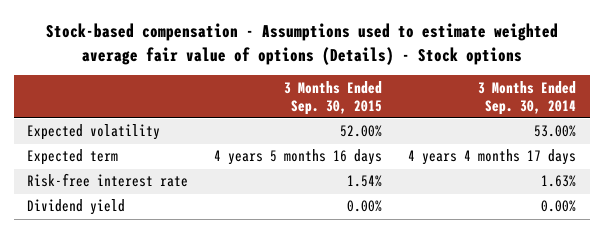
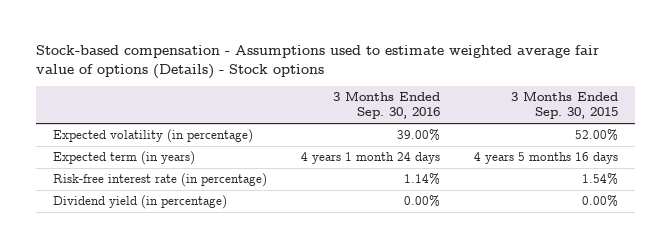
- | 3 Months Ended Sep. 30, 2015 | 3 Months Ended Sep. 30, 2014
+ | 3 Months Ended Sep. 30, 2016 | 3 Months Ended Sep. 30, 2015
- Expected volatility | 52.00% | 53.00%
- Expected term | 4 years 5 months 16 days | 4 years 4 months 17 days
- Risk-free interest rate | 1.54% | 1.63%
- Dividend yield | 0.00% | 0.00%
+ Expected volatility (in percentage) | 39.00% | 52.00%
+ Expected term (in years) | 4 years 1 month 24 days | 4 years 5 months 16 days
+ Risk-free interest rate (in percentage) | 1.14% | 1.54%
+ Dividend yield (in percentage) | 0.00% | 0.00%

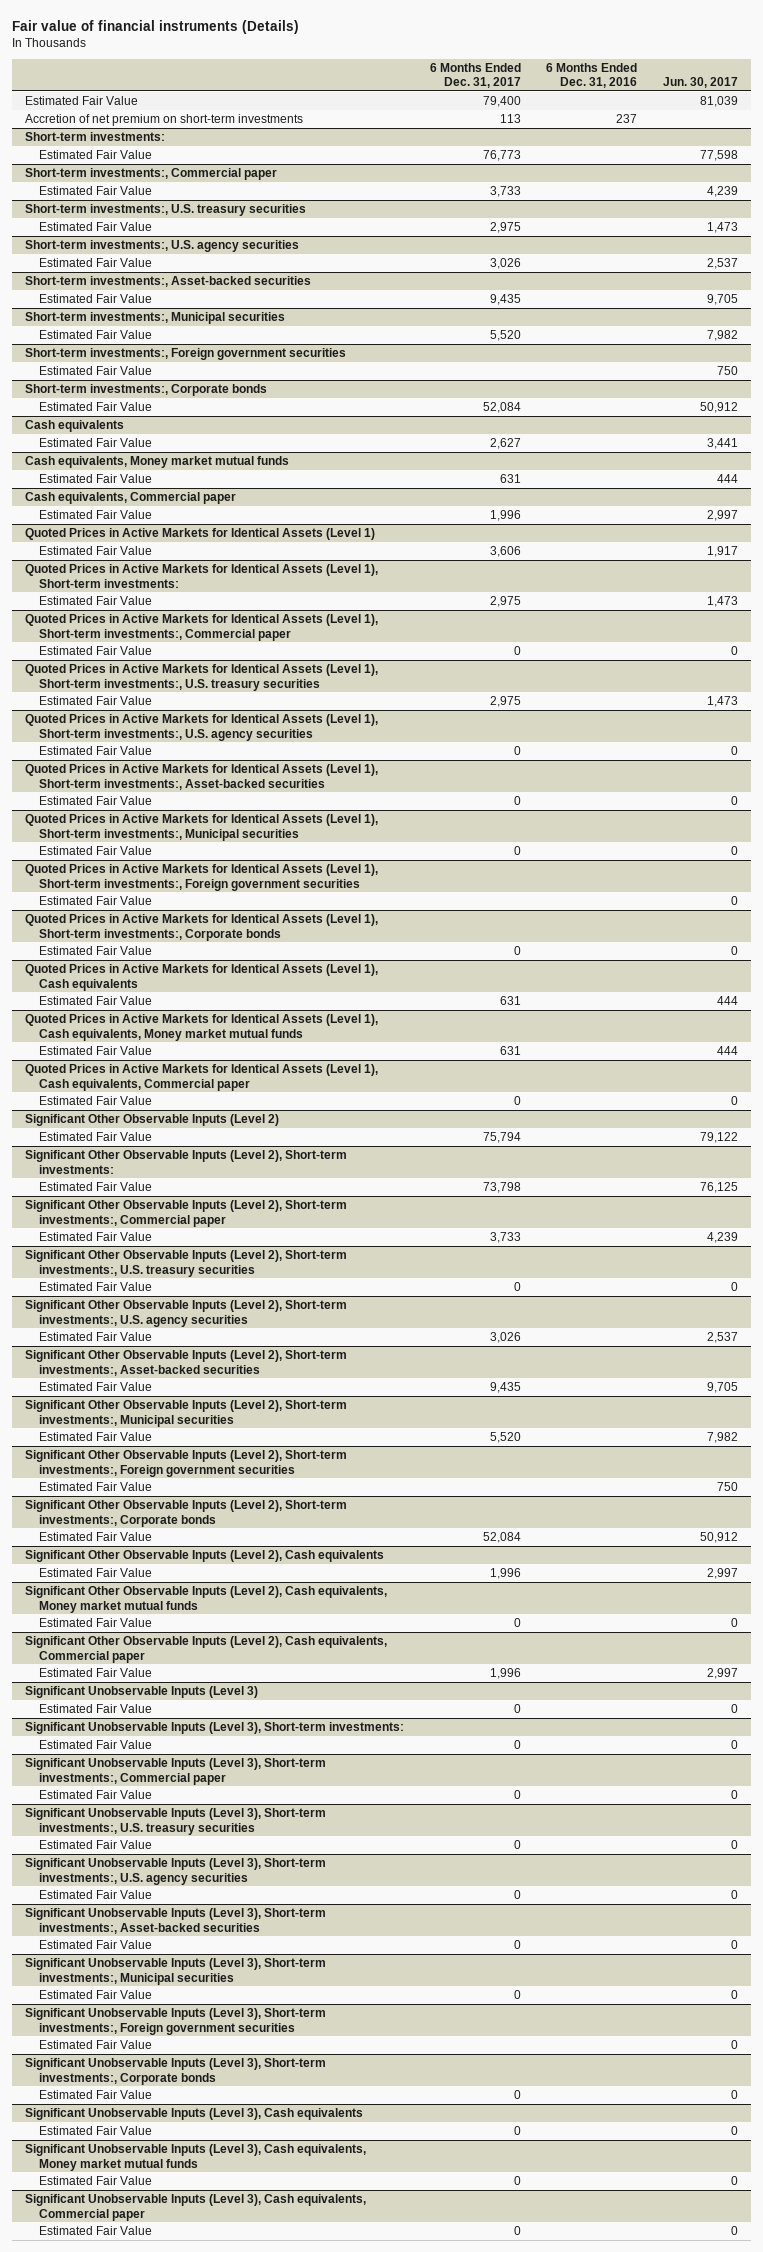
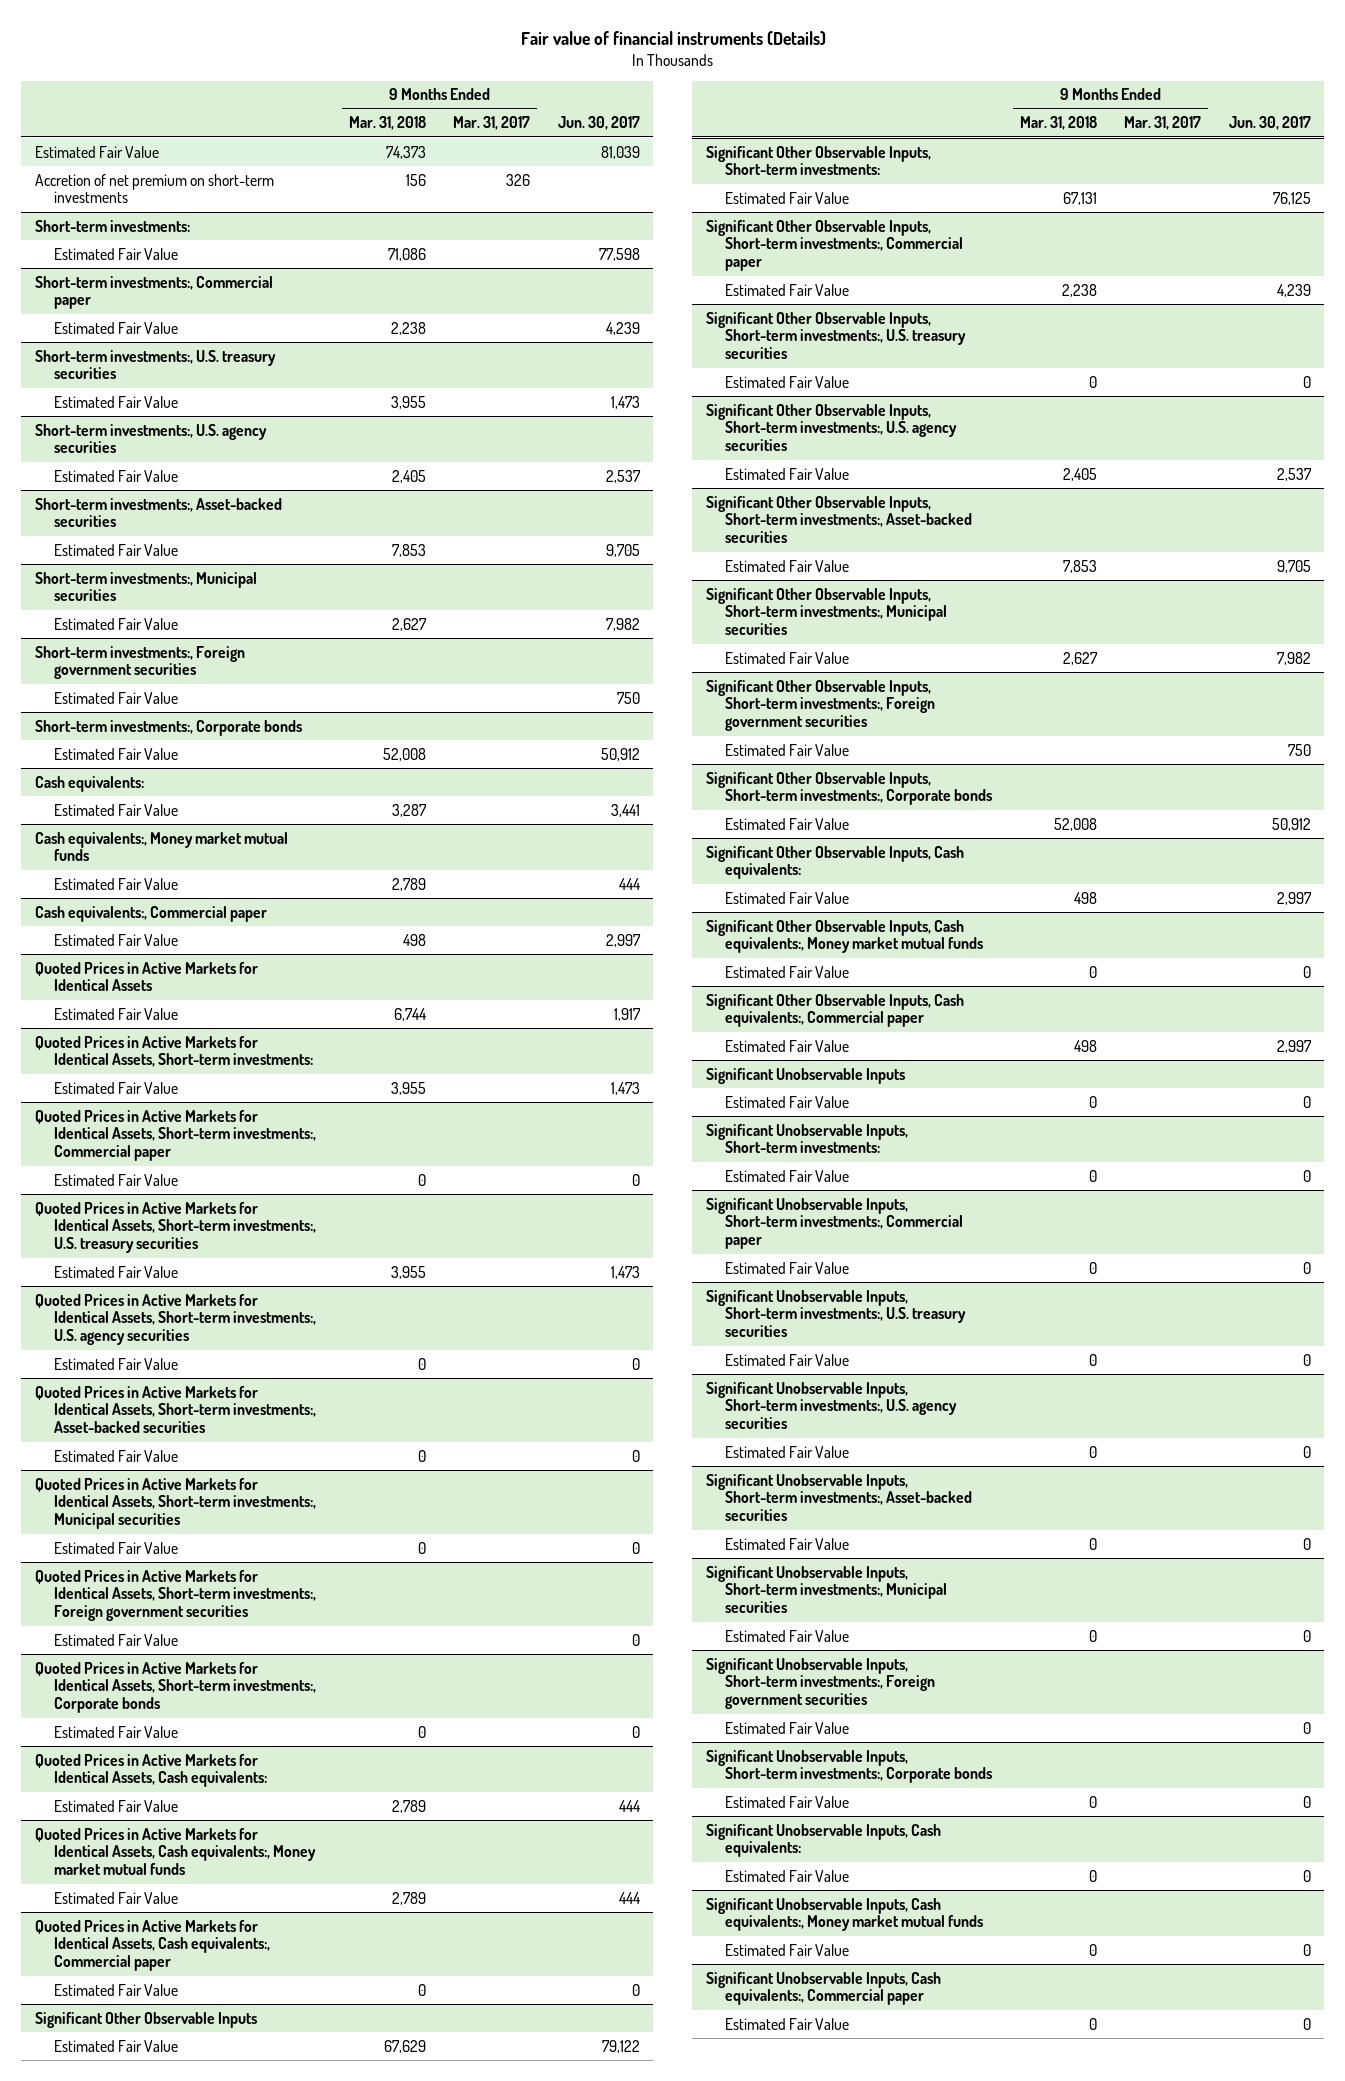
- | 6 Months Ended Dec. 31, 2017 | 6 Months Ended Dec. 31, 2016 | Jun. 30, 2017
+ | 9 Months Ended Mar. 31, 2018 | 9 Months Ended Mar. 31, 2017 | Jun. 30, 2017
- Cash equivalents
+ Cash equivalents:
- Cash equivalents, Money market mutual funds
+ Cash equivalents:, Money market mutual funds
- Cash equivalents, Commercial paper
+ Cash equivalents:, Commercial paper
- Quoted Prices in Active Markets for Identical Assets (Level 1)
+ Quoted Prices in Active Markets for Identical Assets
- Quoted Prices in Active Markets for Identical Assets (Level 1), Short-term investments:
+ Quoted Prices in Active Markets for Identical Assets, Short-term investments:
- Quoted Prices in Active Markets for Identical Assets (Level 1), Short-term investments:, Commercial paper
+ Quoted Prices in Active Markets for Identical Assets, Short-term investments:, Commercial paper
- Quoted Prices in Active Markets for Identical Assets (Level 1), Short-term investments:, U.S. treasury securities
+ Quoted Prices in Active Markets for Identical Assets, Short-term investments:, U.S. treasury securities
- Quoted Prices in Active Markets for Identical Assets (Level 1), Short-term investments:, U.S. agency securities
+ Quoted Prices in Active Markets for Identical Assets, Short-term investments:, U.S. agency securities
- Quoted Prices in Active Markets for Identical Assets (Level 1), Short-term investments:, Asset-backed securities
+ Quoted Prices in Active Markets for Identical Assets, Short-term investments:, Asset-backed securities
- Quoted Prices in Active Markets for Identical Assets (Level 1), Short-term investments:, Municipal securities
+ Quoted Prices in Active Markets for Identical Assets, Short-term investments:, Municipal securities
- Quoted Prices in Active Markets for Identical Assets (Level 1), Short-term investments:, Foreign government securities
+ Quoted Prices in Active Markets for Identical Assets, Short-term investments:, Foreign government securities
- Quoted Prices in Active Markets for Identical Assets (Level 1), Short-term investments:, Corporate bonds
+ Quoted Prices in Active Markets for Identical Assets, Short-term investments:, Corporate bonds
- Quoted Prices in Active Markets for Identical Assets (Level 1), Cash equivalents
+ Quoted Prices in Active Markets for Identical Assets, Cash equivalents:
- Quoted Prices in Active Markets for Identical Assets (Level 1), Cash equivalents, Money market mutual funds
+ Quoted Prices in Active Markets for Identical Assets, Cash equivalents:, Money market mutual funds
- Quoted Prices in Active Markets for Identical Assets (Level 1), Cash equivalents, Commercial paper
+ Quoted Prices in Active Markets for Identical Assets, Cash equivalents:, Commercial paper
- Significant Other Observable Inputs (Level 2)
+ Significant Other Observable Inputs
- Significant Other Observable Inputs (Level 2), Short-term investments:
+ Significant Other Observable Inputs, Short-term investments:
- Significant Other Observable Inputs (Level 2), Short-term investments:, Commercial paper
+ Significant Other Observable Inputs, Short-term investments:, Commercial paper
- Significant Other Observable Inputs (Level 2), Short-term investments:, U.S. treasury securities
+ Significant Other Observable Inputs, Short-term investments:, U.S. treasury securities
- Significant Other Observable Inputs (Level 2), Short-term investments:, U.S. agency securities
+ Significant Other Observable Inputs, Short-term investments:, U.S. agency securities
- Significant Other Observable Inputs (Level 2), Short-term investments:, Asset-backed securities
+ Significant Other Observable Inputs, Short-term investments:, Asset-backed securities
- Significant Other Observable Inputs (Level 2), Short-term investments:, Municipal securities
+ Significant Other Observable Inputs, Short-term investments:, Municipal securities
- Significant Other Observable Inputs (Level 2), Short-term investments:, Foreign government securities
+ Significant Other Observable Inputs, Short-term investments:, Foreign government securities
- Significant Other Observable Inputs (Level 2), Short-term investments:, Corporate bonds
+ Significant Other Observable Inputs, Short-term investments:, Corporate bonds
- Significant Other Observable Inputs (Level 2), Cash equivalents
+ Significant Other Observable Inputs, Cash equivalents:
- Significant Other Observable Inputs (Level 2), Cash equivalents, Money market mutual funds
+ Significant Other Observable Inputs, Cash equivalents:, Money market mutual funds
- Significant Other Observable Inputs (Level 2), Cash equivalents, Commercial paper
+ Significant Other Observable Inputs, Cash equivalents:, Commercial paper
- Significant Unobservable Inputs (Level 3)
+ Significant Unobservable Inputs
- Significant Unobservable Inputs (Level 3), Short-term investments:
+ Significant Unobservable Inputs, Short-term investments:
- Significant Unobservable Inputs (Level 3), Short-term investments:, Commercial paper
+ Significant Unobservable Inputs, Short-term investments:, Commercial paper
- Significant Unobservable Inputs (Level 3), Short-term investments:, U.S. treasury securities
+ Significant Unobservable Inputs, Short-term investments:, U.S. treasury securities
- Significant Unobservable Inputs (Level 3), Short-term investments:, U.S. agency securities
+ Significant Unobservable Inputs, Short-term investments:, U.S. agency securities
- Significant Unobservable Inputs (Level 3), Short-term investments:, Asset-backed securities
+ Significant Unobservable Inputs, Short-term investments:, Asset-backed securities
- Significant Unobservable Inputs (Level 3), Short-term investments:, Municipal securities
+ Significant Unobservable Inputs, Short-term investments:, Municipal securities
- Significant Unobservable Inputs (Level 3), Short-term investments:, Foreign government securities
+ Significant Unobservable Inputs, Short-term investments:, Foreign government securities
- Significant Unobservable Inputs (Level 3), Short-term investments:, Corporate bonds
+ Significant Unobservable Inputs, Short-term investments:, Corporate bonds
- Significant Unobservable Inputs (Level 3), Cash equivalents
+ Significant Unobservable Inputs, Cash equivalents:
- Significant Unobservable Inputs (Level 3), Cash equivalents, Money market mutual funds
+ Significant Unobservable Inputs, Cash equivalents:, Money market mutual funds
- Significant Unobservable Inputs (Level 3), Cash equivalents, Commercial paper
+ Significant Unobservable Inputs, Cash equivalents:, Commercial paper

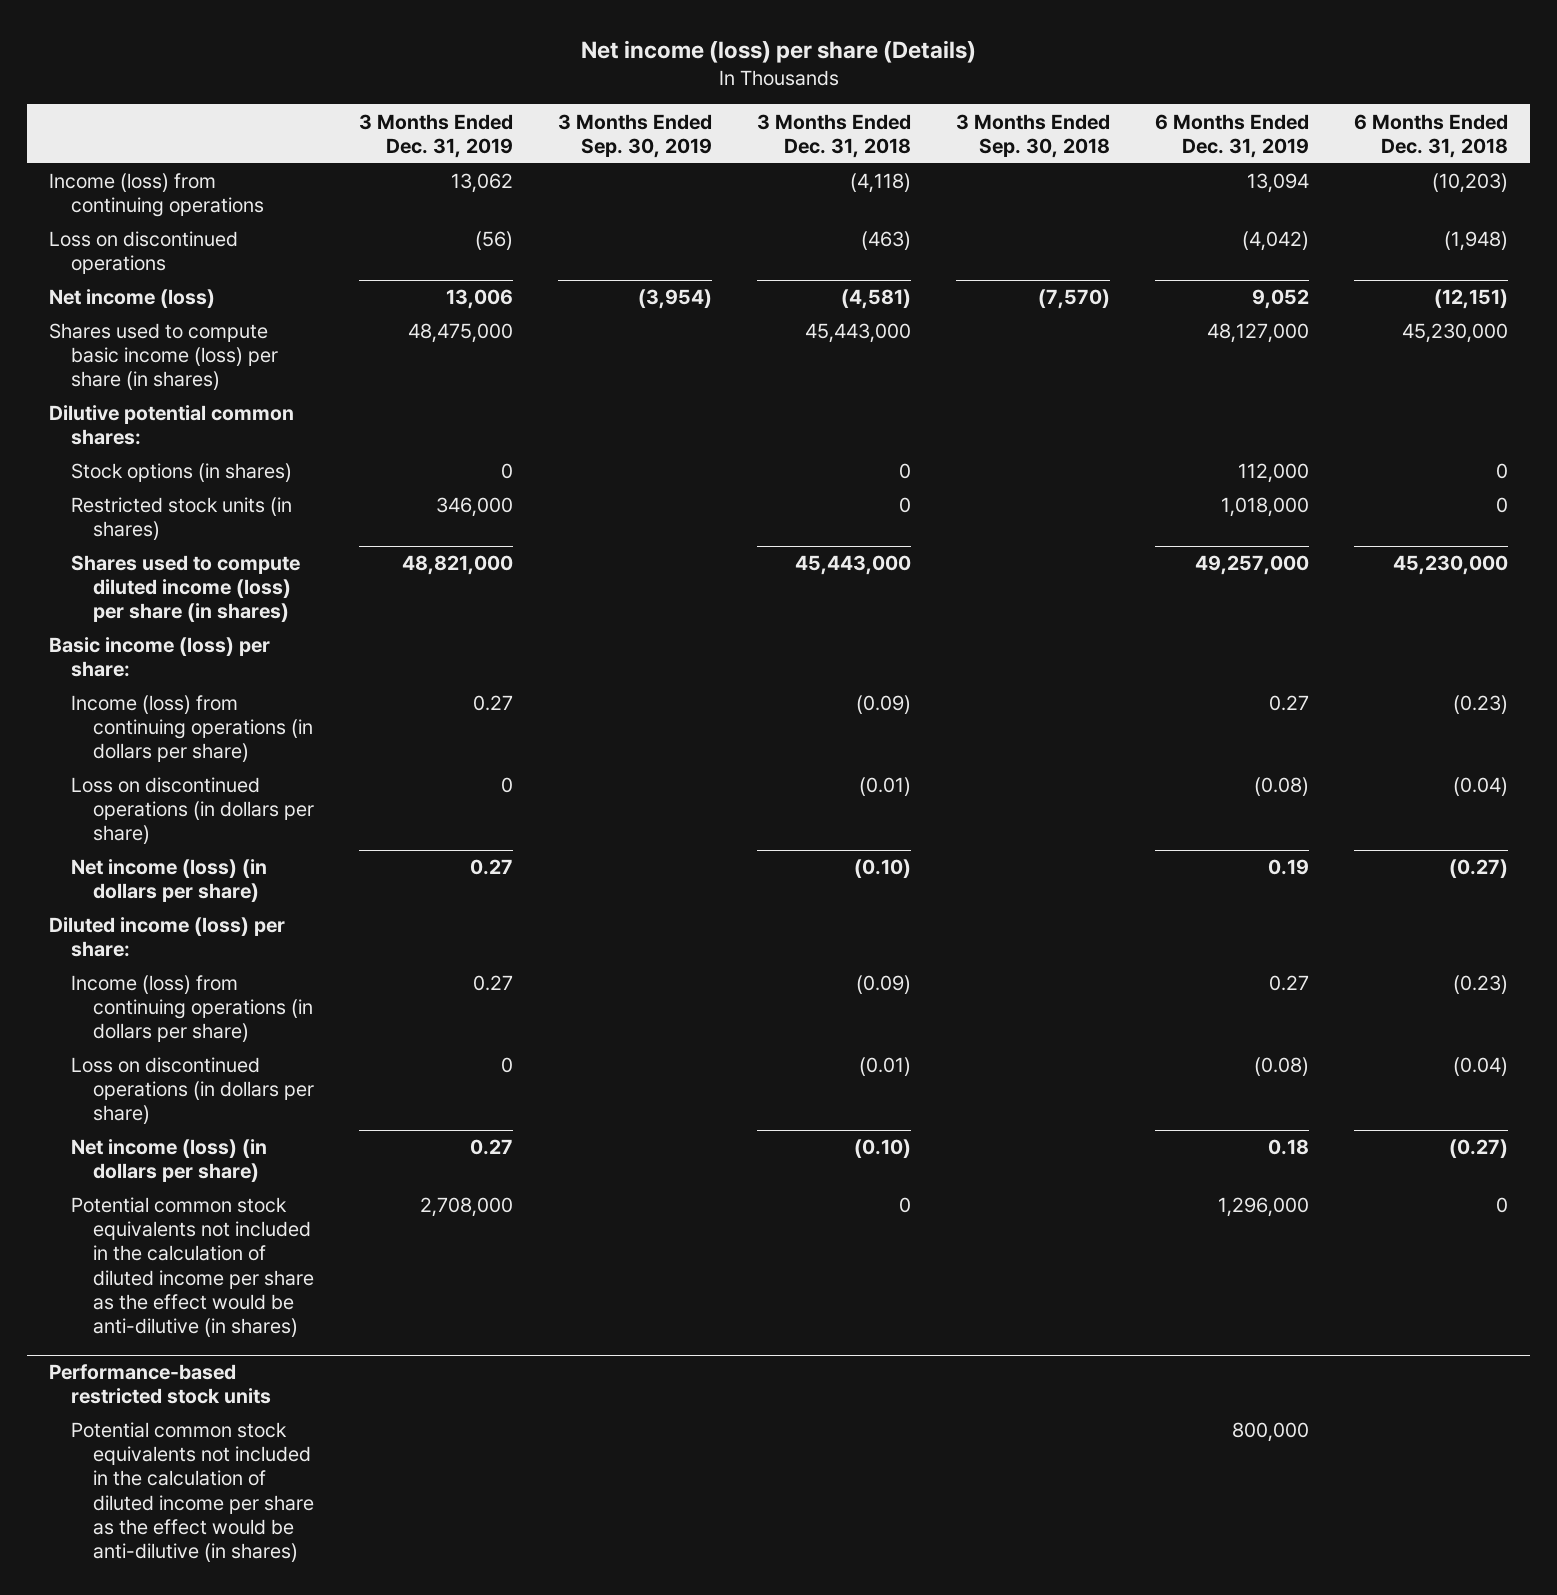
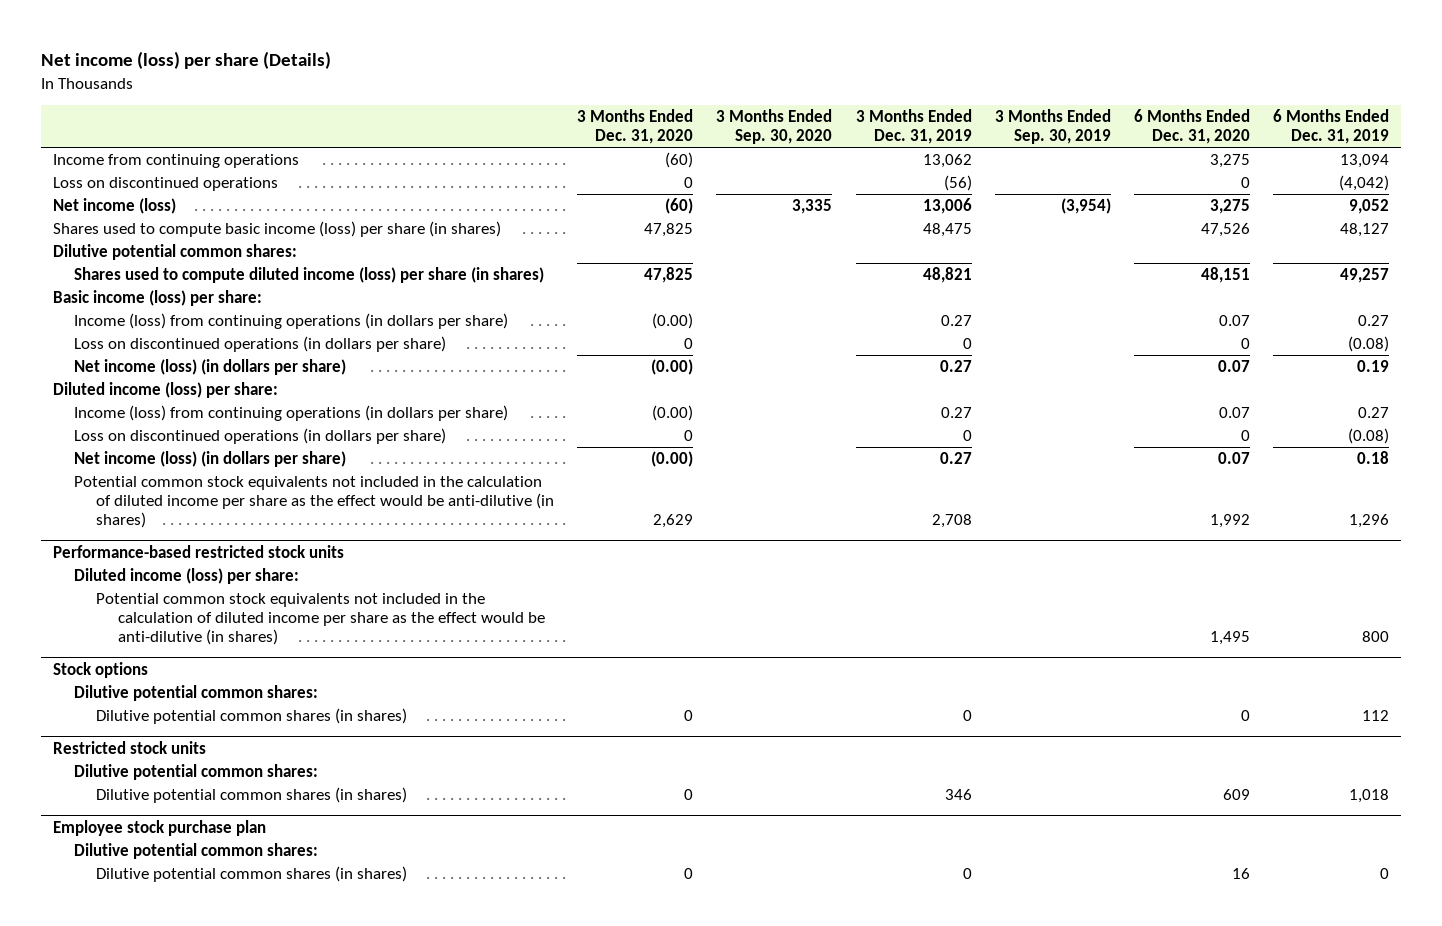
- | 3 Months Ended Dec. 31, 2019 | 3 Months Ended Sep. 30, 2019 | 3 Months Ended Dec. 31, 2018 | 3 Months Ended Sep. 30, 2018 | 6 Months Ended Dec. 31, 2019 | 6 Months Ended Dec. 31, 2018
+ | 3 Months Ended Dec. 31, 2020 | 3 Months Ended Sep. 30, 2020 | 3 Months Ended Dec. 31, 2019 | 3 Months Ended Sep. 30, 2019 | 6 Months Ended Dec. 31, 2020 | 6 Months Ended Dec. 31, 2019
- Income (loss) from continuing operations | 13,062 | | (4,118) | | 13,094 | (10,203)
+ Income from continuing operations | (60) | | 13,062 | | 3,275 | 13,094
- Shares used to compute basic income (loss) per share (in shares) | 48,475,000 | | 45,443,000 | | 48,127,000 | 45,230,000
+ Shares used to compute basic income (loss) per share (in shares) | 47,825 | | 48,475 | | 47,526 | 48,127
- Stock options (in shares) | 0 | | 0 | | 112,000 | 0
- Restricted stock units (in shares) | 346,000 | | 0 | | 1,018,000 | 0
- Shares used to compute diluted income (loss) per share (in shares) | 48,821,000 | | 45,443,000 | | 49,257,000 | 45,230,000
+ Shares used to compute diluted income (loss) per share (in shares) | 47,825 | | 48,821 | | 48,151 | 49,257
- Potential common stock equivalents not included in the calculation of diluted income per share as the effect would be anti-dilutive (in shares) | 2,708,000 | | 0 | | 1,296,000 | 0
+ Potential common stock equivalents not included in the calculation of diluted income per share as the effect would be anti-dilutive (in shares) | 2,629 | | 2,708 | | 1,992 | 1,296
@ Performance-based restricted stock units
- Potential common stock equivalents not included in the calculation of diluted income per share as the effect would be anti-dilutive (in shares) | | | | | 800,000 |
+ Diluted income (loss) per share:
+ Potential common stock equivalents not included in the calculation of diluted income per share as the effect would be anti-dilutive (in shares) | | | | | 1,495 | 800
+ Stock options
+ Dilutive potential common shares:
+ Dilutive potential common shares (in shares) | 0 | | 0 | | 0 | 112
+ Restricted stock units
+ Dilutive potential common shares:
+ Dilutive potential common shares (in shares) | 0 | | 346 | | 609 | 1,018
+ Employee stock purchase plan
+ Dilutive potential common shares:
+ Dilutive potential common shares (in shares) | 0 | | 0 | | 16 | 0

